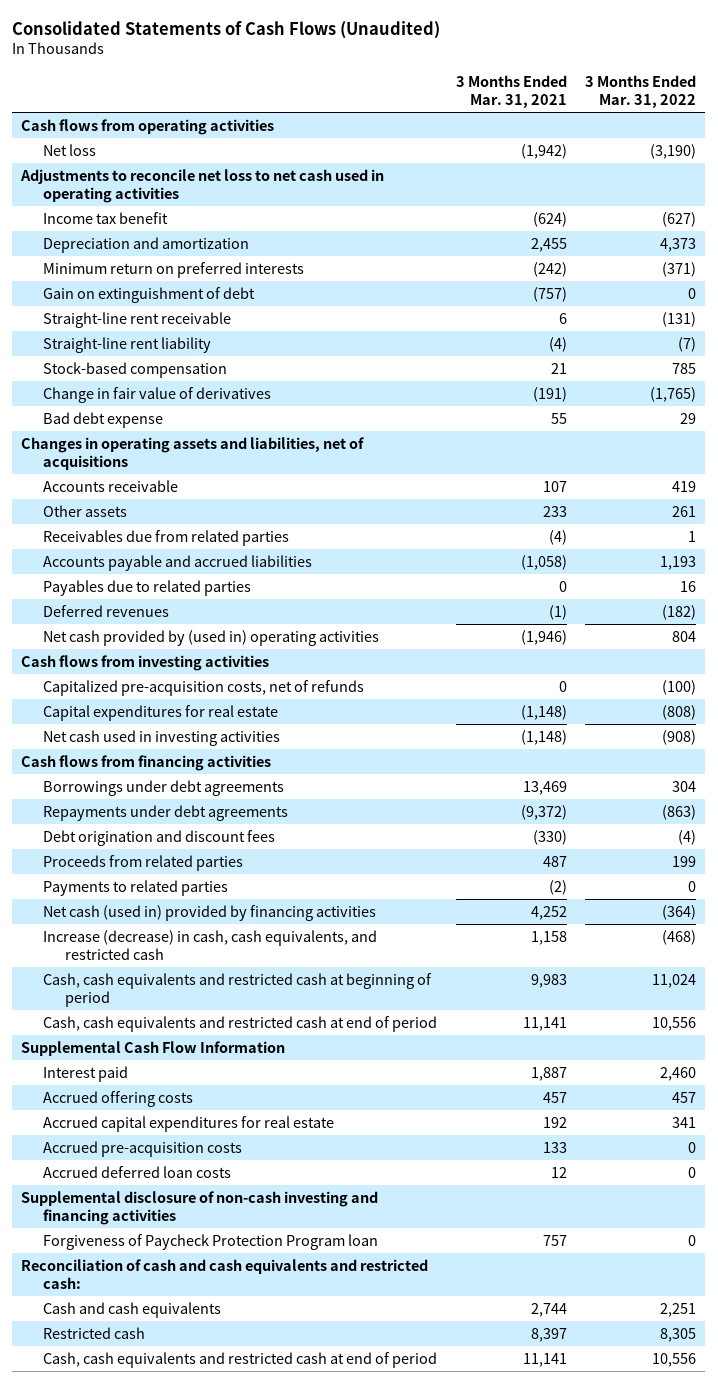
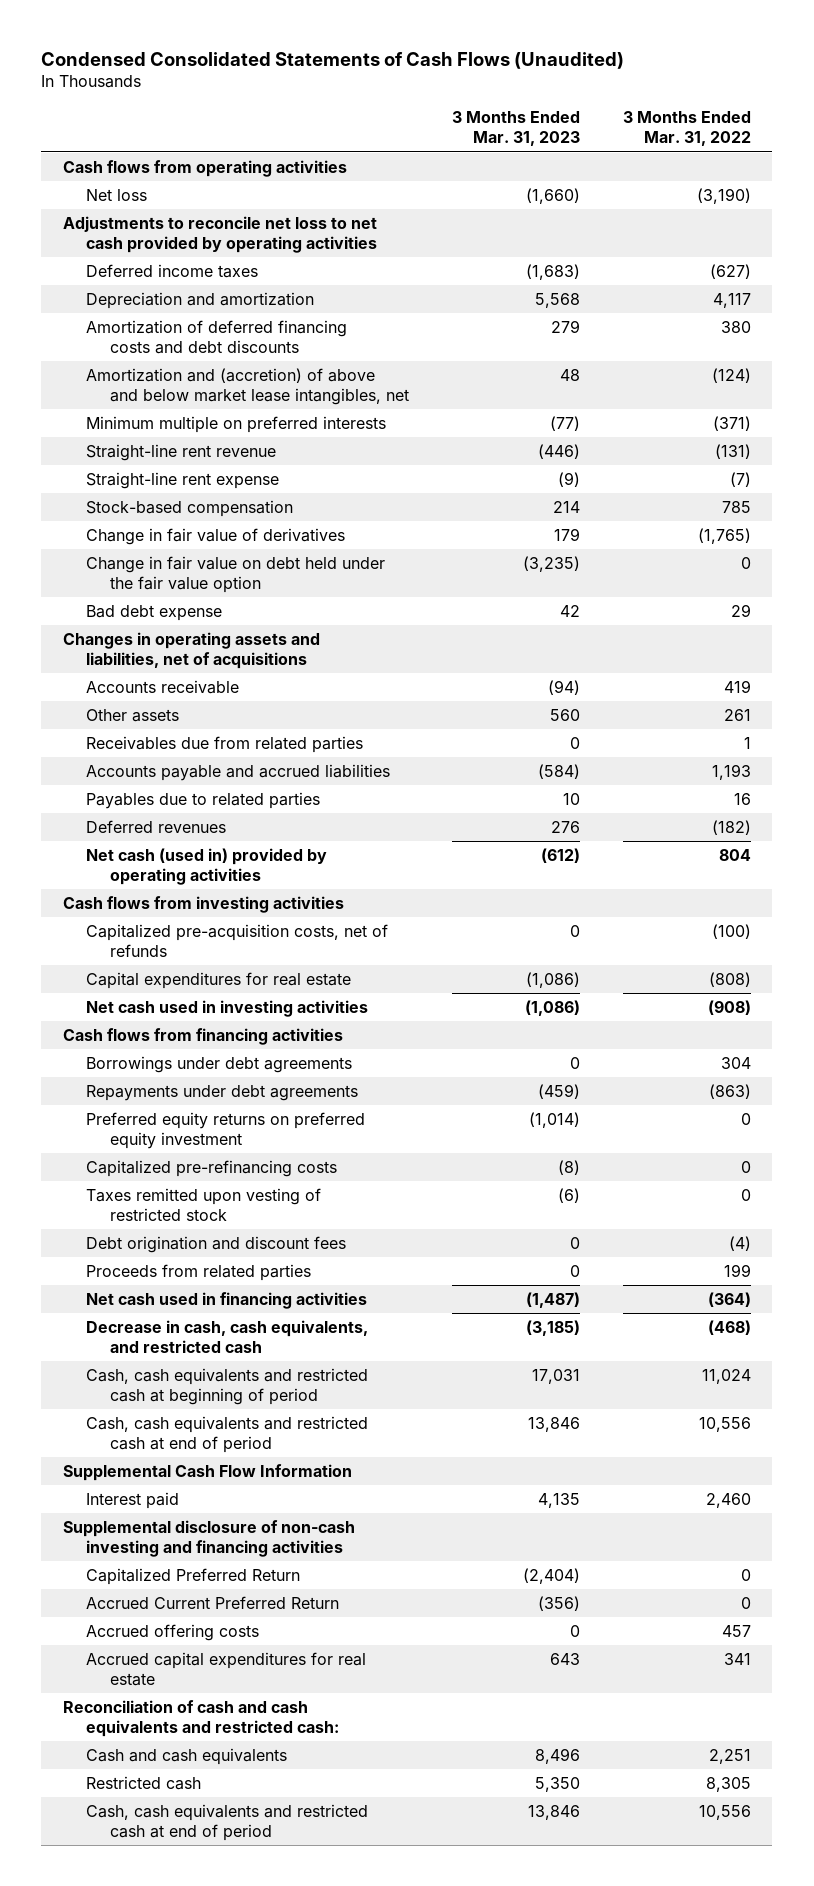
- Consolidated Statements of Cash Flows (Unaudited)
+ Condensed Consolidated Statements of Cash Flows (Unaudited)
- | 3 Months Ended Mar. 31, 2021 | 3 Months Ended Mar. 31, 2022
+ | 3 Months Ended Mar. 31, 2023 | 3 Months Ended Mar. 31, 2022
- Adjustments to reconcile net loss to net cash used in operating activities
- Income tax benefit | (624) | (627)
- Depreciation and amortization | 2,455 | 4,373
- Minimum return on preferred interests | (242) | (371)
- Gain on extinguishment of debt | (757) | 0
- Straight-line rent receivable | 6 | (131)
- Straight-line rent liability | (4) | (7)
+ Adjustments to reconcile net loss to net cash provided by operating activities
+ Deferred income taxes | (1,683) | (627)
+ Depreciation and amortization | 5,568 | 4,117
+ Amortization of deferred financing costs and debt discounts | 279 | 380
+ Amortization and (accretion) of above and below market lease intangibles, net | 48 | (124)
+ Minimum multiple on preferred interests | (77) | (371)
+ Straight-line rent revenue | (446) | (131)
+ Straight-line rent expense | (9) | (7)
+ Change in fair value on debt held under the fair value option | (3,235) | 0
- Net cash provided by (used in) operating activities | (1,946) | 804
+ Net cash (used in) provided by operating activities | (612) | 804
+ Preferred equity returns on preferred equity investment | (1,014) | 0
+ Capitalized pre-refinancing costs | (8) | 0
+ Taxes remitted upon vesting of restricted stock | (6) | 0
- Payments to related parties | (2) | 0
- Net cash (used in) provided by financing activities | 4,252 | (364)
- Increase (decrease) in cash, cash equivalents, and restricted cash | 1,158 | (468)
+ Net cash used in financing activities | (1,487) | (364)
+ Decrease in cash, cash equivalents, and restricted cash | (3,185) | (468)
moved up: Supplemental disclosure of non-cash investing and financing activities
+ Capitalized Preferred Return | (2,404) | 0
+ Accrued Current Preferred Return | (356) | 0
- Accrued pre-acquisition costs | 133 | 0
- Accrued deferred loan costs | 12 | 0
- Forgiveness of Paycheck Protection Program loan | 757 | 0

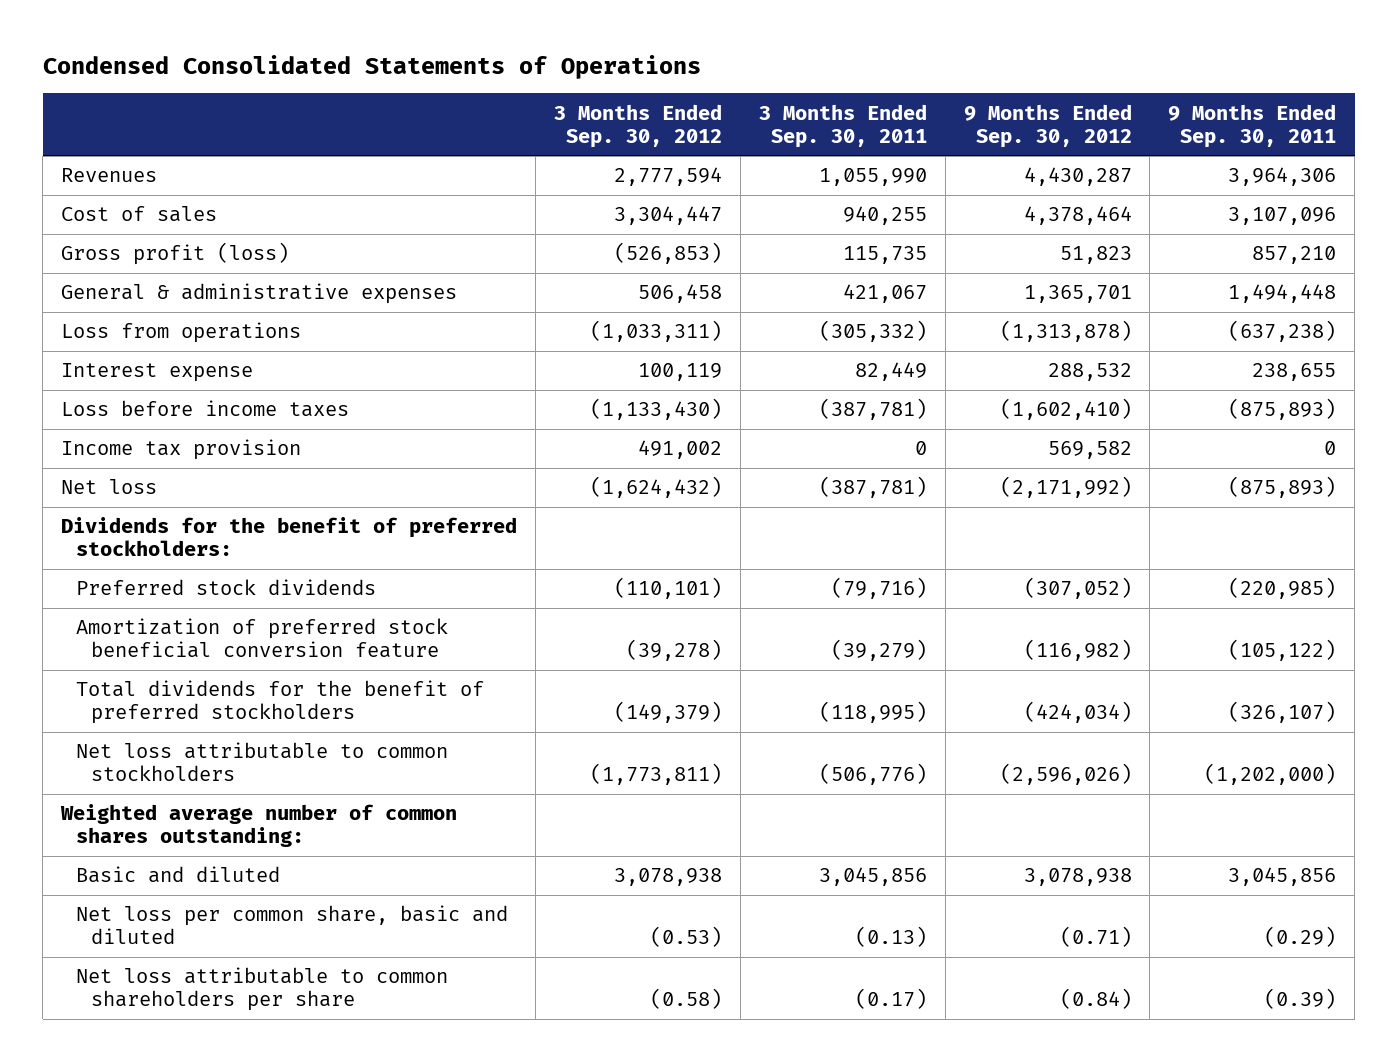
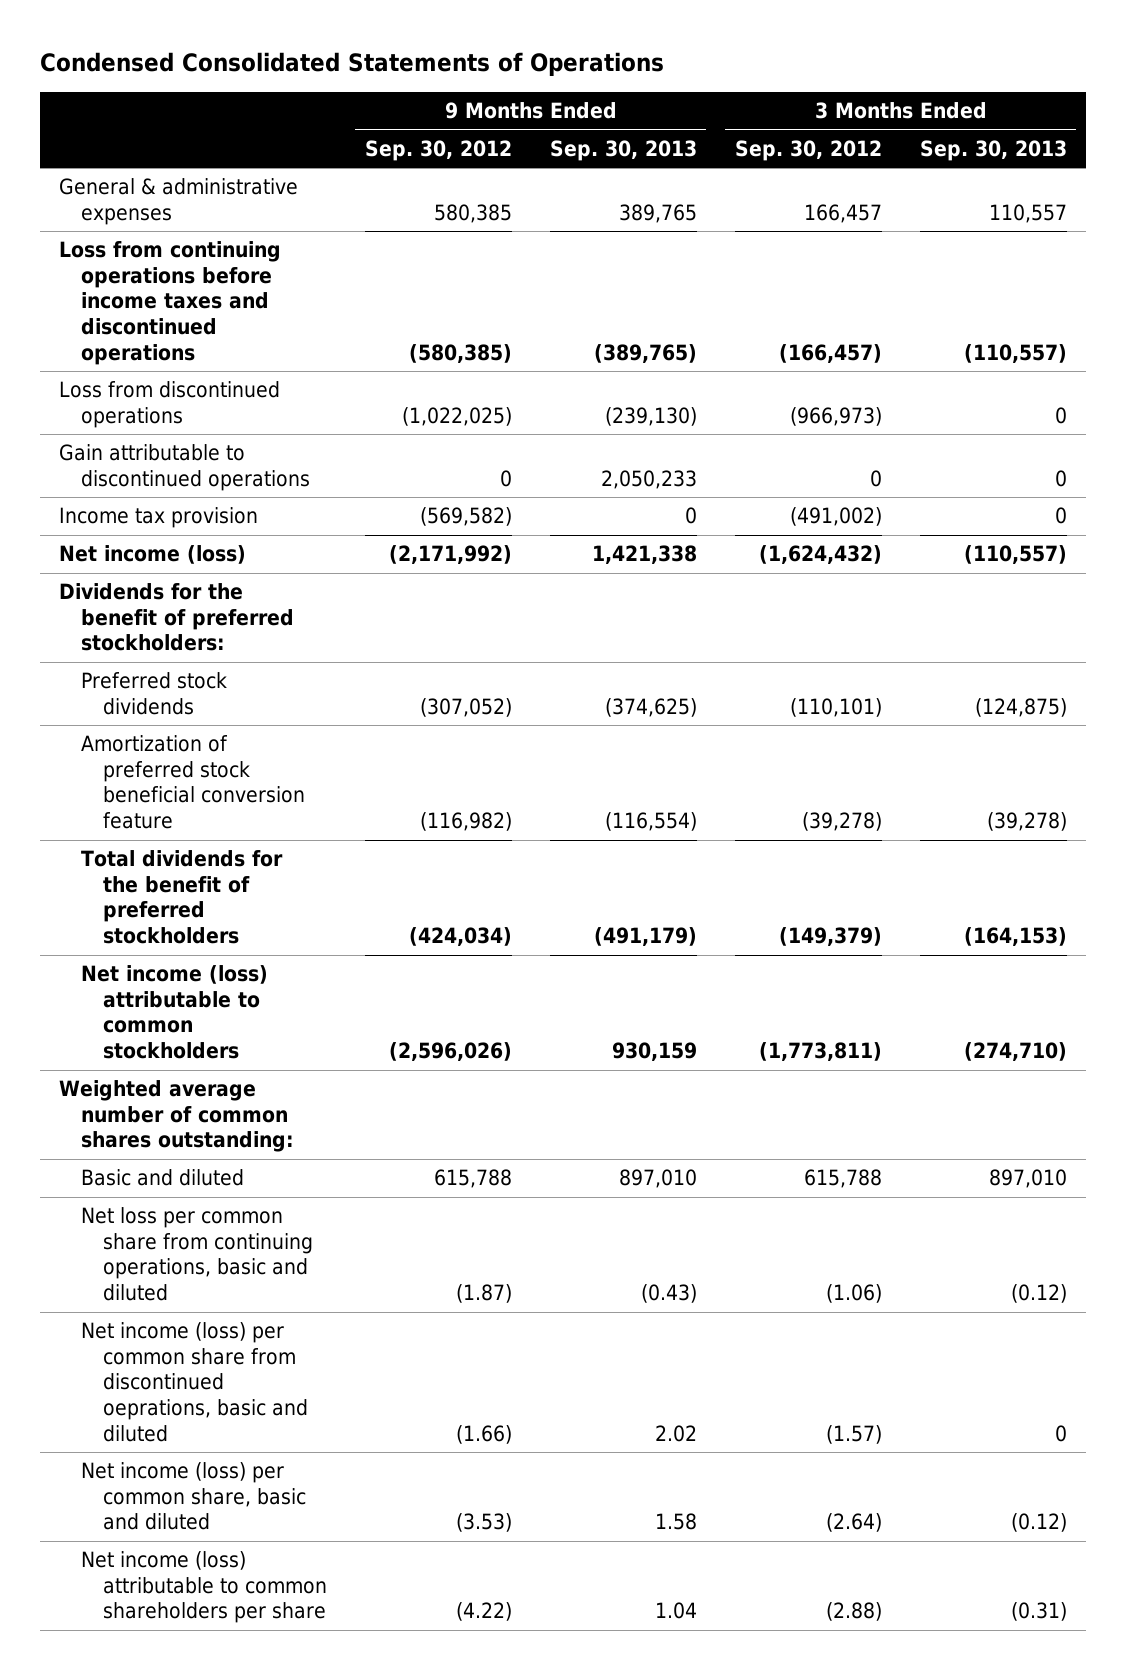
- | 3 Months Ended Sep. 30, 2012 | 3 Months Ended Sep. 30, 2011 | 9 Months Ended Sep. 30, 2012 | 9 Months Ended Sep. 30, 2011
+ | 9 Months Ended Sep. 30, 2012 | 9 Months Ended Sep. 30, 2013 | 3 Months Ended Sep. 30, 2012 | 3 Months Ended Sep. 30, 2013
- Revenues | 2,777,594 | 1,055,990 | 4,430,287 | 3,964,306
- Cost of sales | 3,304,447 | 940,255 | 4,378,464 | 3,107,096
- Gross profit (loss) | (526,853) | 115,735 | 51,823 | 857,210
- General & administrative expenses | 506,458 | 421,067 | 1,365,701 | 1,494,448
- Loss from operations | (1,033,311) | (305,332) | (1,313,878) | (637,238)
- Interest expense | 100,119 | 82,449 | 288,532 | 238,655
- Loss before income taxes | (1,133,430) | (387,781) | (1,602,410) | (875,893)
- Income tax provision | 491,002 | 0 | 569,582 | 0
- Net loss | (1,624,432) | (387,781) | (2,171,992) | (875,893)
+ General & administrative expenses | 580,385 | 389,765 | 166,457 | 110,557
+ Loss from continuing operations before income taxes and discontinued operations | (580,385) | (389,765) | (166,457) | (110,557)
+ Loss from discontinued operations | (1,022,025) | (239,130) | (966,973) | 0
+ Gain attributable to discontinued operations | 0 | 2,050,233 | 0 | 0
+ Income tax provision | (569,582) | 0 | (491,002) | 0
+ Net income (loss) | (2,171,992) | 1,421,338 | (1,624,432) | (110,557)
- Net loss attributable to common stockholders | (1,773,811) | (506,776) | (2,596,026) | (1,202,000)
+ Net income (loss) attributable to common stockholders | (2,596,026) | 930,159 | (1,773,811) | (274,710)
- Basic and diluted | 3,078,938 | 3,045,856 | 3,078,938 | 3,045,856
- Net loss per common share, basic and diluted | (0.53) | (0.13) | (0.71) | (0.29)
- Net loss attributable to common shareholders per share | (0.58) | (0.17) | (0.84) | (0.39)
+ Basic and diluted | 615,788 | 897,010 | 615,788 | 897,010
+ Net loss per common share from continuing operations, basic and diluted | (1.87) | (0.43) | (1.06) | (0.12)
+ Net income (loss) per common share from discontinued oeprations, basic and diluted | (1.66) | 2.02 | (1.57) | 0
+ Net income (loss) per common share, basic and diluted | (3.53) | 1.58 | (2.64) | (0.12)
+ Net income (loss) attributable to common shareholders per share | (4.22) | 1.04 | (2.88) | (0.31)

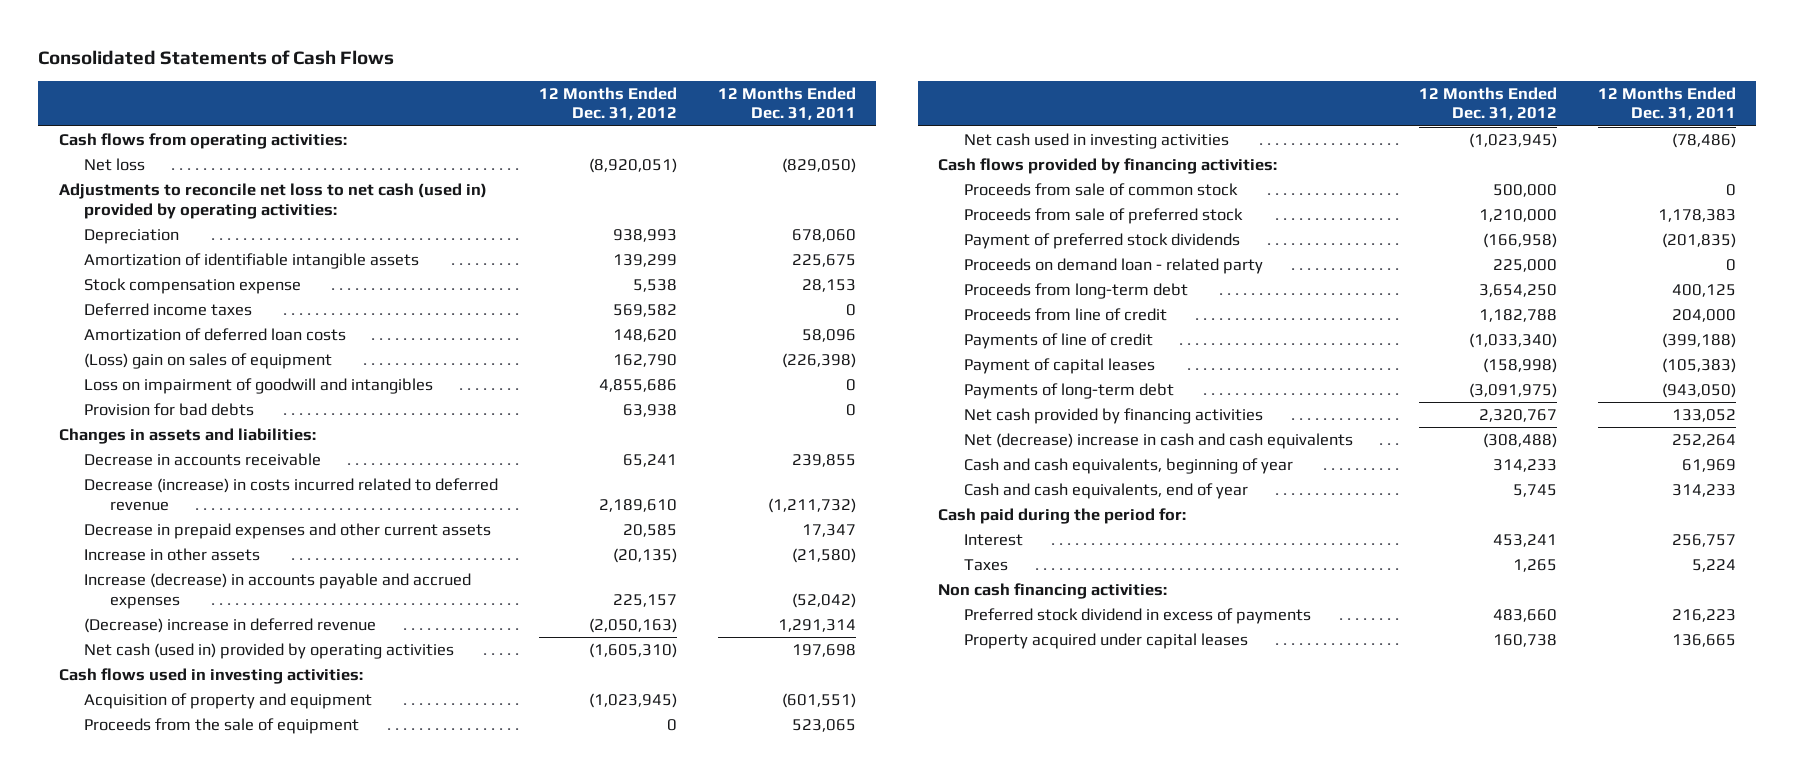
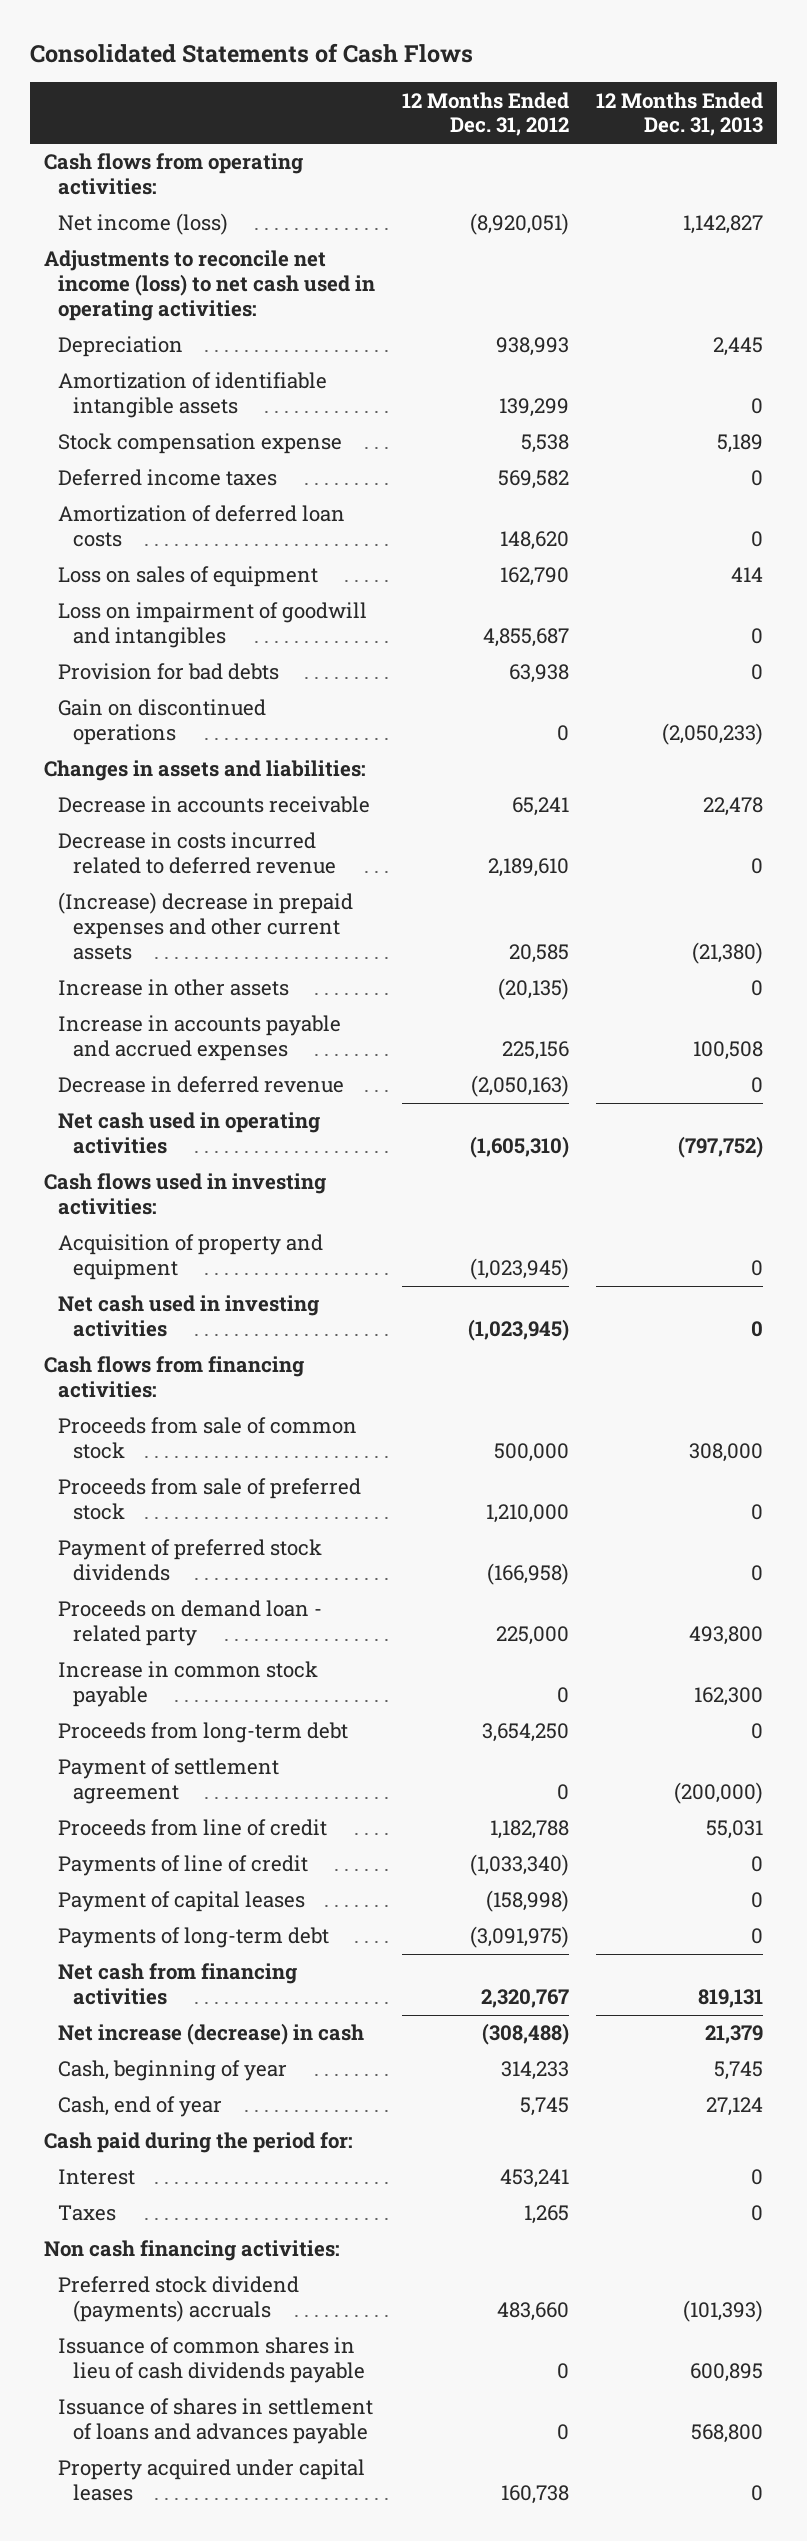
- | 12 Months Ended Dec. 31, 2012 | 12 Months Ended Dec. 31, 2011
+ | 12 Months Ended Dec. 31, 2012 | 12 Months Ended Dec. 31, 2013
- Net loss | (8,920,051) | (829,050)
- Adjustments to reconcile net loss to net cash (used in) provided by operating activities:
+ Net income (loss) | (8,920,051) | 1,142,827
+ Adjustments to reconcile net income (loss) to net cash used in operating activities:
- (Loss) gain on sales of equipment | 162,790 | (226,398)
- Loss on impairment of goodwill and intangibles | 4,855,686 | 0
+ Loss on sales of equipment | 162,790 | 414
+ Loss on impairment of goodwill and intangibles | 4,855,687 | 0
+ Gain on discontinued operations | 0 | (2,050,233)
- Decrease (increase) in costs incurred related to deferred revenue | 2,189,610 | (1,211,732)
- Decrease in prepaid expenses and other current assets | 20,585 | 17,347
+ Decrease in costs incurred related to deferred revenue | 2,189,610 | 0
+ (Increase) decrease in prepaid expenses and other current assets | 20,585 | (21,380)
- Increase (decrease) in accounts payable and accrued expenses | 225,157 | (52,042)
- (Decrease) increase in deferred revenue | (2,050,163) | 1,291,314
- Net cash (used in) provided by operating activities | (1,605,310) | 197,698
+ Increase in accounts payable and accrued expenses | 225,156 | 100,508
+ Decrease in deferred revenue | (2,050,163) | 0
+ Net cash used in operating activities | (1,605,310) | (797,752)
- Proceeds from the sale of equipment | 0 | 523,065
- Cash flows provided by financing activities:
+ Cash flows from financing activities:
+ Increase in common stock payable | 0 | 162,300
+ Payment of settlement agreement | 0 | (200,000)
- Net cash provided by financing activities | 2,320,767 | 133,052
- Net (decrease) increase in cash and cash equivalents | (308,488) | 252,264
- Cash and cash equivalents, beginning of year | 314,233 | 61,969
- Cash and cash equivalents, end of year | 5,745 | 314,233
+ Net cash from financing activities | 2,320,767 | 819,131
+ Net increase (decrease) in cash | (308,488) | 21,379
+ Cash, beginning of year | 314,233 | 5,745
+ Cash, end of year | 5,745 | 27,124
- Preferred stock dividend in excess of payments | 483,660 | 216,223
+ Preferred stock dividend (payments) accruals | 483,660 | (101,393)
+ Issuance of common shares in lieu of cash dividends payable | 0 | 600,895
+ Issuance of shares in settlement of loans and advances payable | 0 | 568,800

